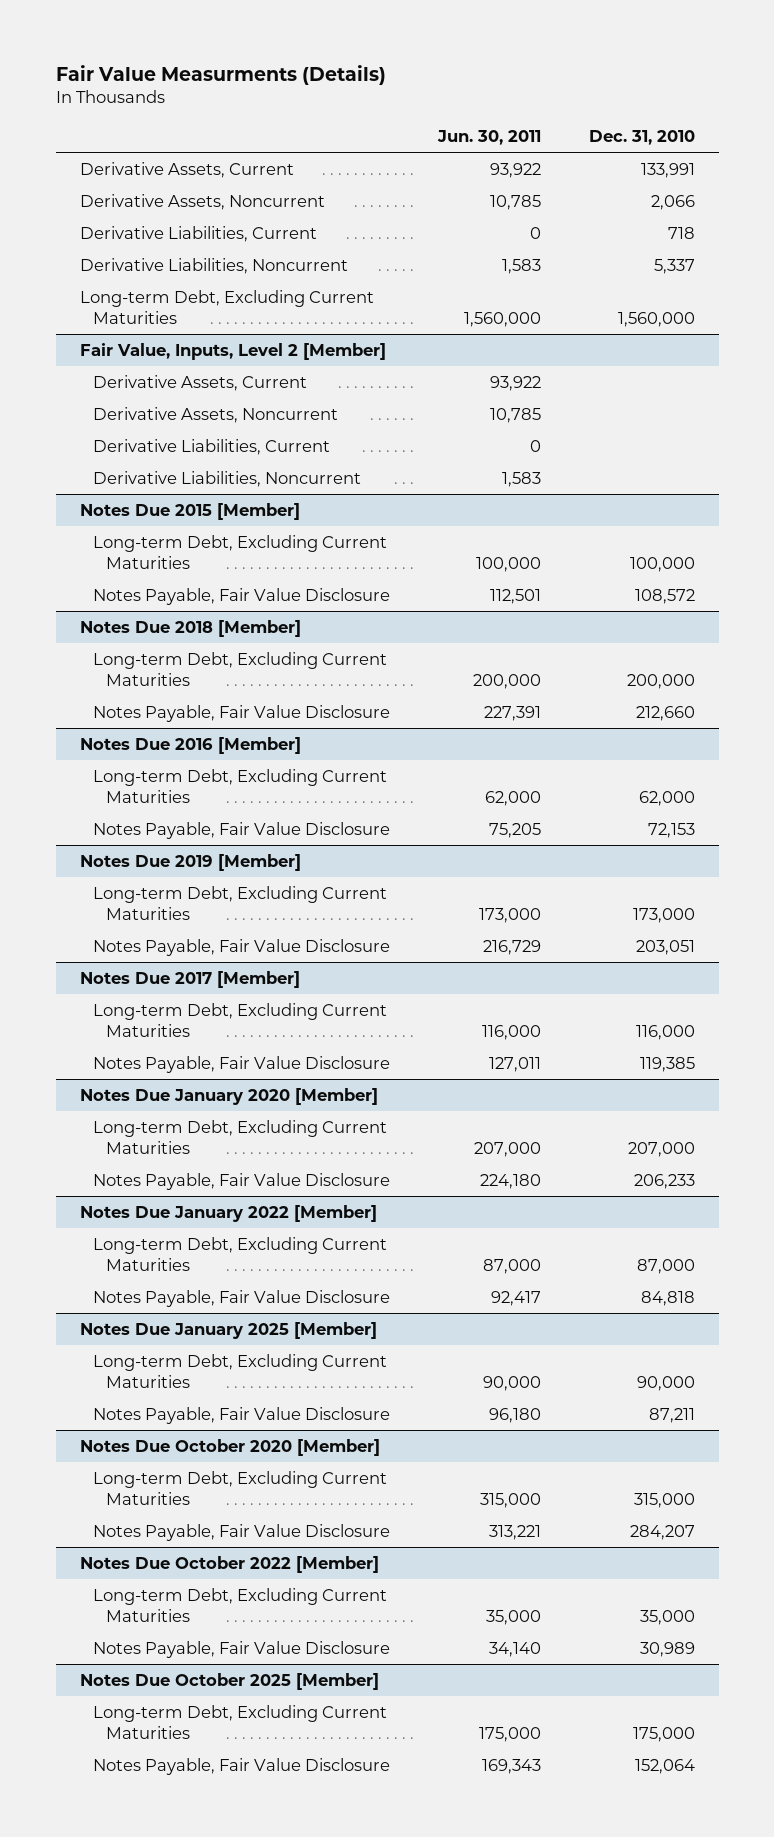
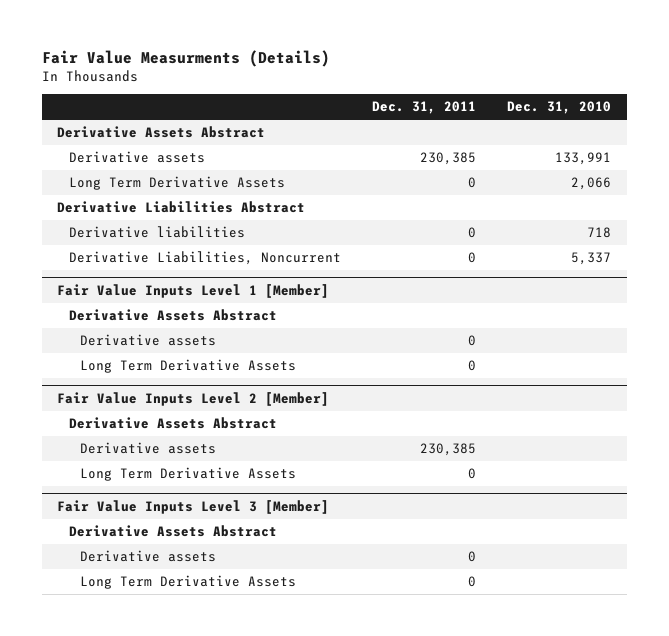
- | Jun. 30, 2011 | Dec. 31, 2010
+ | Dec. 31, 2011 | Dec. 31, 2010
- Derivative Assets, Current | 93,922 | 133,991
- Derivative Assets, Noncurrent | 10,785 | 2,066
- Derivative Liabilities, Current | 0 | 718
+ Derivative Assets Abstract
+ Derivative assets | 230,385 | 133,991
+ Long Term Derivative Assets | 0 | 2,066
+ Derivative Liabilities Abstract
+ Derivative liabilities | 0 | 718
- Long-term Debt, Excluding Current Maturities | 1,560,000 | 1,560,000
- Fair Value, Inputs, Level 2 [Member]
- Derivative Assets, Current | 93,922 |
- Derivative Assets, Noncurrent | 10,785 |
- Derivative Liabilities, Current | 0 |
- Derivative Liabilities, Noncurrent | 1,583 |
- Notes Due 2015 [Member]
- Long-term Debt, Excluding Current Maturities | 100,000 | 100,000
- Notes Payable, Fair Value Disclosure | 112,501 | 108,572
- Notes Due 2018 [Member]
- Long-term Debt, Excluding Current Maturities | 200,000 | 200,000
- Notes Payable, Fair Value Disclosure | 227,391 | 212,660
- Notes Due 2016 [Member]
- Long-term Debt, Excluding Current Maturities | 62,000 | 62,000
- Notes Payable, Fair Value Disclosure | 75,205 | 72,153
- Notes Due 2019 [Member]
- Long-term Debt, Excluding Current Maturities | 173,000 | 173,000
- Notes Payable, Fair Value Disclosure | 216,729 | 203,051
- Notes Due 2017 [Member]
- Long-term Debt, Excluding Current Maturities | 116,000 | 116,000
- Notes Payable, Fair Value Disclosure | 127,011 | 119,385
- Notes Due January 2020 [Member]
- Long-term Debt, Excluding Current Maturities | 207,000 | 207,000
- Notes Payable, Fair Value Disclosure | 224,180 | 206,233
- Notes Due January 2022 [Member]
- Long-term Debt, Excluding Current Maturities | 87,000 | 87,000
- Notes Payable, Fair Value Disclosure | 92,417 | 84,818
- Notes Due January 2025 [Member]
- Long-term Debt, Excluding Current Maturities | 90,000 | 90,000
- Notes Payable, Fair Value Disclosure | 96,180 | 87,211
- Notes Due October 2020 [Member]
- Long-term Debt, Excluding Current Maturities | 315,000 | 315,000
- Notes Payable, Fair Value Disclosure | 313,221 | 284,207
- Notes Due October 2022 [Member]
- Long-term Debt, Excluding Current Maturities | 35,000 | 35,000
- Notes Payable, Fair Value Disclosure | 34,140 | 30,989
- Notes Due October 2025 [Member]
- Long-term Debt, Excluding Current Maturities | 175,000 | 175,000
- Notes Payable, Fair Value Disclosure | 169,343 | 152,064
+ Fair Value Inputs Level 1 [Member]
+ Derivative Assets Abstract
+ Derivative assets | 0 |
+ Long Term Derivative Assets | 0 |
+ Fair Value Inputs Level 2 [Member]
+ Derivative Assets Abstract
+ Derivative assets | 230,385 |
+ Long Term Derivative Assets | 0 |
+ Fair Value Inputs Level 3 [Member]
+ Derivative Assets Abstract
+ Derivative assets | 0 |
+ Long Term Derivative Assets | 0 |

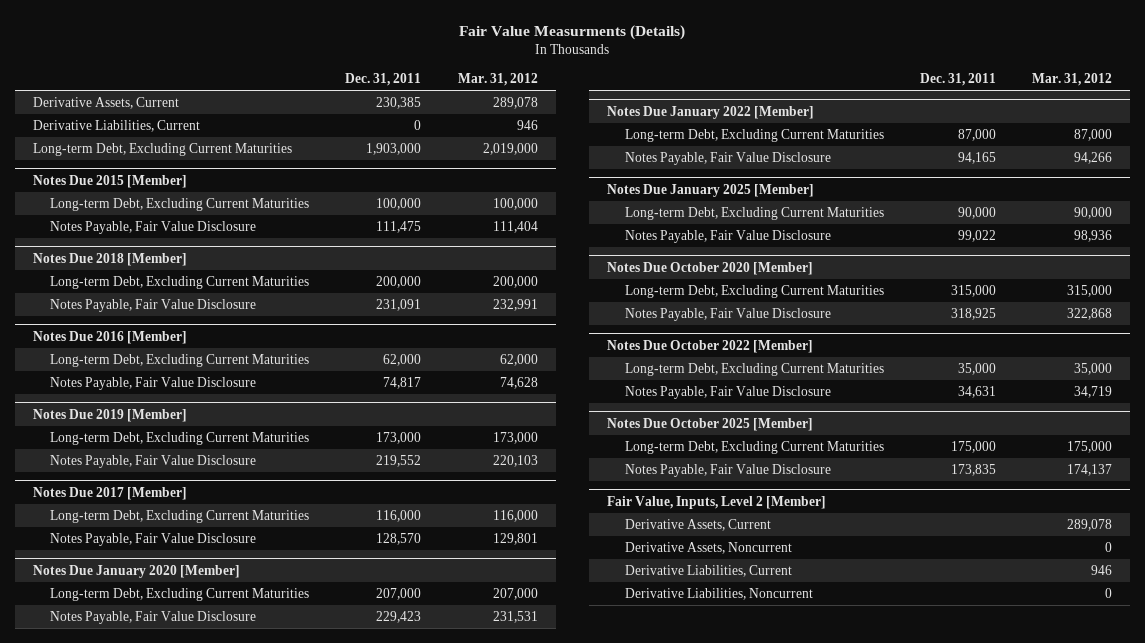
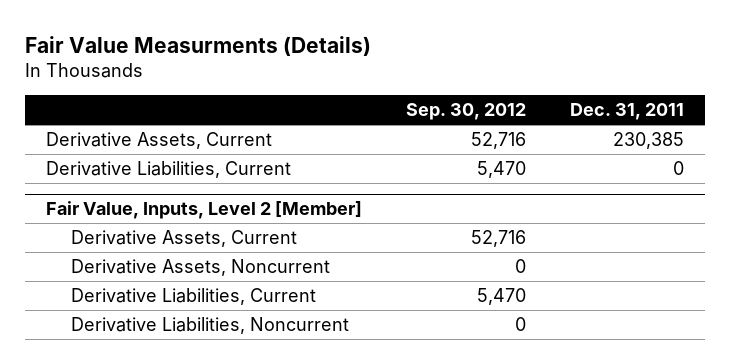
- | Dec. 31, 2011 | Mar. 31, 2012
+ | Sep. 30, 2012 | Dec. 31, 2011
- Long-term Debt, Excluding Current Maturities | 1,903,000 | 2,019,000
- Notes Due 2015 [Member]
- Long-term Debt, Excluding Current Maturities | 100,000 | 100,000
- Notes Payable, Fair Value Disclosure | 111,475 | 111,404
- Notes Due 2018 [Member]
- Long-term Debt, Excluding Current Maturities | 200,000 | 200,000
- Notes Payable, Fair Value Disclosure | 231,091 | 232,991
- Notes Due 2016 [Member]
- Long-term Debt, Excluding Current Maturities | 62,000 | 62,000
- Notes Payable, Fair Value Disclosure | 74,817 | 74,628
- Notes Due 2019 [Member]
- Long-term Debt, Excluding Current Maturities | 173,000 | 173,000
- Notes Payable, Fair Value Disclosure | 219,552 | 220,103
- Notes Due 2017 [Member]
- Long-term Debt, Excluding Current Maturities | 116,000 | 116,000
- Notes Payable, Fair Value Disclosure | 128,570 | 129,801
- Notes Due January 2020 [Member]
- Long-term Debt, Excluding Current Maturities | 207,000 | 207,000
- Notes Payable, Fair Value Disclosure | 229,423 | 231,531
- Notes Due January 2022 [Member]
- Long-term Debt, Excluding Current Maturities | 87,000 | 87,000
- Notes Payable, Fair Value Disclosure | 94,165 | 94,266
- Notes Due January 2025 [Member]
- Long-term Debt, Excluding Current Maturities | 90,000 | 90,000
- Notes Payable, Fair Value Disclosure | 99,022 | 98,936
- Notes Due October 2020 [Member]
- Long-term Debt, Excluding Current Maturities | 315,000 | 315,000
- Notes Payable, Fair Value Disclosure | 318,925 | 322,868
- Notes Due October 2022 [Member]
- Long-term Debt, Excluding Current Maturities | 35,000 | 35,000
- Notes Payable, Fair Value Disclosure | 34,631 | 34,719
- Notes Due October 2025 [Member]
- Long-term Debt, Excluding Current Maturities | 175,000 | 175,000
- Notes Payable, Fair Value Disclosure | 173,835 | 174,137

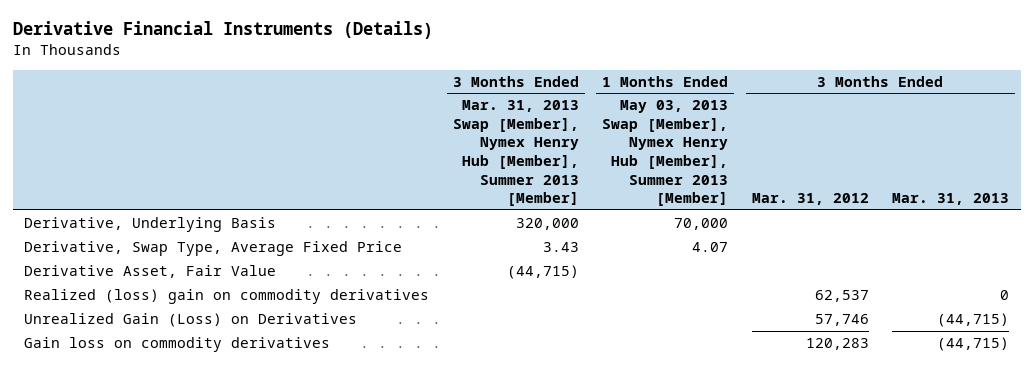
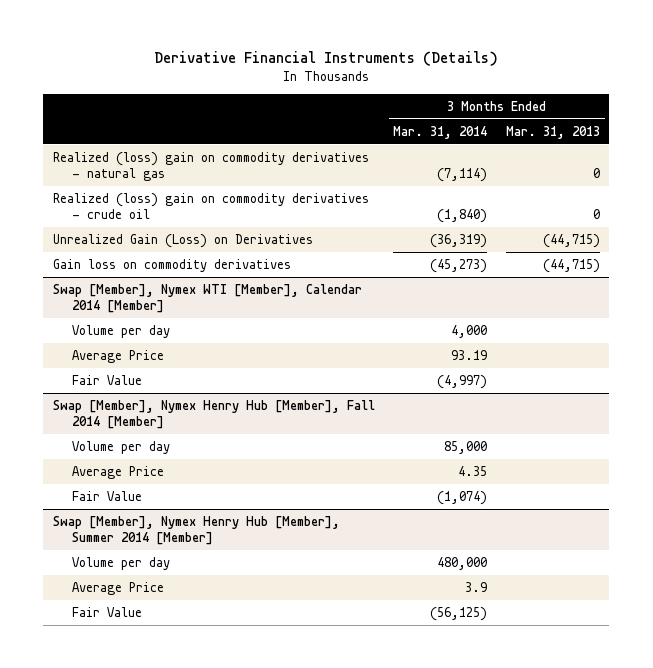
- | 3 Months Ended Mar. 31, 2013 Swap [Member], Nymex Henry Hub [Member], Summer 2013 [Member] | 1 Months Ended May 03, 2013 Swap [Member], Nymex Henry Hub [Member], Summer 2013 [Member] | 3 Months Ended Mar. 31, 2012 | 3 Months Ended Mar. 31, 2013
+ | 3 Months Ended Mar. 31, 2014 | 3 Months Ended Mar. 31, 2013
- Derivative, Underlying Basis | 320,000 | 70,000 | |
- Derivative, Swap Type, Average Fixed Price | 3.43 | 4.07 | |
- Derivative Asset, Fair Value | (44,715) | | |
- Realized (loss) gain on commodity derivatives | | | 62,537 | 0
+ Realized (loss) gain on commodity derivatives - natural gas | (7,114) | 0
+ Realized (loss) gain on commodity derivatives - crude oil | (1,840) | 0
+ Swap [Member], Nymex WTI [Member], Calendar 2014 [Member]
+ Volume per day | 4,000 |
+ Average Price | 93.19 |
+ Fair Value | (4,997) |
+ Swap [Member], Nymex Henry Hub [Member], Fall 2014 [Member]
+ Volume per day | 85,000 |
+ Average Price | 4.35 |
+ Fair Value | (1,074) |
+ Swap [Member], Nymex Henry Hub [Member], Summer 2014 [Member]
+ Volume per day | 480,000 |
+ Average Price | 3.9 |
+ Fair Value | (56,125) |

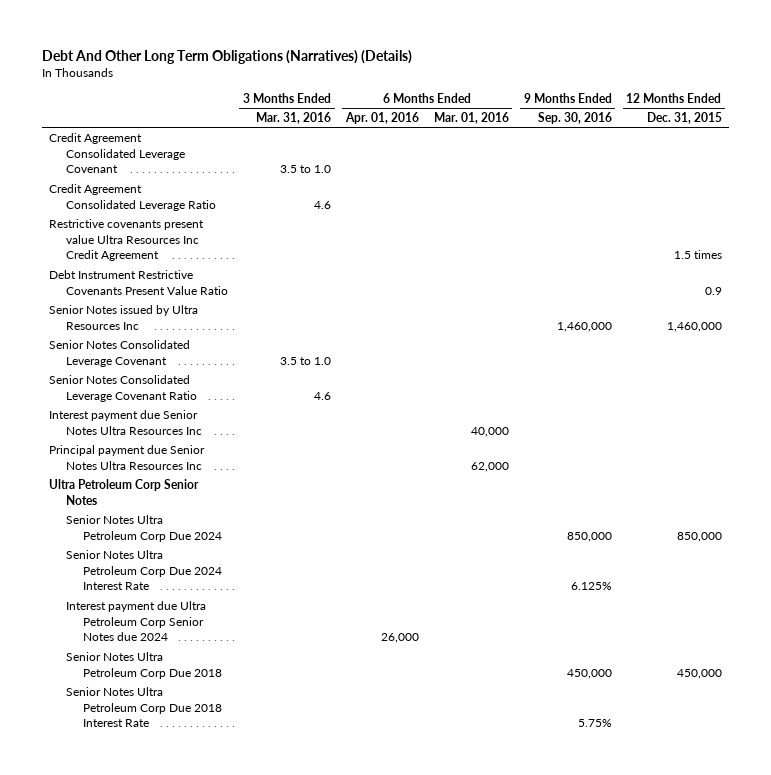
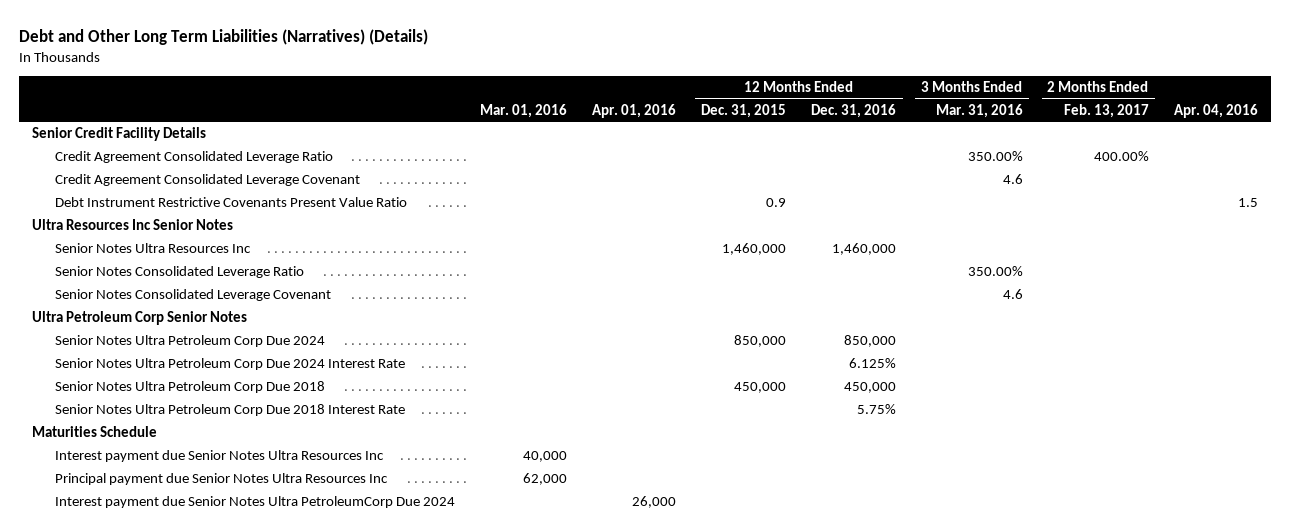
- Debt And Other Long Term Obligations (Narratives) (Details)
+ Debt and Other Long Term Liabilities (Narratives) (Details)
- | 3 Months Ended Mar. 31, 2016 | 6 Months Ended Apr. 01, 2016 | 6 Months Ended Mar. 01, 2016 | 9 Months Ended Sep. 30, 2016 | 12 Months Ended Dec. 31, 2015
+ | Mar. 01, 2016 | Apr. 01, 2016 | 12 Months Ended Dec. 31, 2015 | 12 Months Ended Dec. 31, 2016 | 3 Months Ended Mar. 31, 2016 | 2 Months Ended Feb. 13, 2017 | Apr. 04, 2016
- Credit Agreement Consolidated Leverage Covenant | 3.5 to 1.0 | | | |
- Credit Agreement Consolidated Leverage Ratio | 4.6 | | | |
- Restrictive covenants present value Ultra Resources Inc Credit Agreement | | | | | 1.5 times
+ Senior Credit Facility Details
+ Credit Agreement Consolidated Leverage Ratio | | | | | 350.00% | 400.00% |
+ Credit Agreement Consolidated Leverage Covenant | | | | | 4.6 | |
- Senior Notes issued by Ultra Resources Inc | | | | 1,460,000 | 1,460,000
- Senior Notes Consolidated Leverage Covenant | 3.5 to 1.0 | | | |
- Senior Notes Consolidated Leverage Covenant Ratio | 4.6 | | | |
+ Ultra Resources Inc Senior Notes
+ Senior Notes Ultra Resources Inc | | | 1,460,000 | 1,460,000 | | |
+ Senior Notes Consolidated Leverage Ratio | | | | | 350.00% | |
+ Senior Notes Consolidated Leverage Covenant | | | | | 4.6 | |
- Interest payment due Ultra Petroleum Corp Senior Notes due 2024 | | 26,000 | | |
+ Maturities Schedule
moved down: Interest payment due Senior Notes Ultra Resources Inc | 40,000 | | | | | |
moved down: Principal payment due Senior Notes Ultra Resources Inc | 62,000 | | | | | |
+ Interest payment due Senior Notes Ultra PetroleumCorp Due 2024 | | 26,000 | | | | |

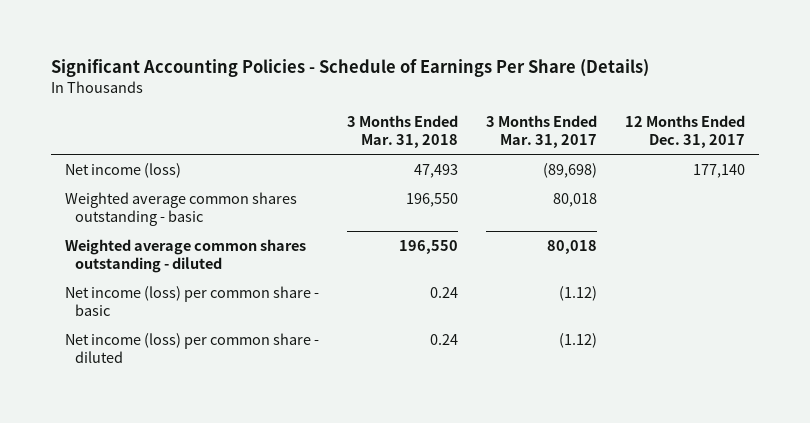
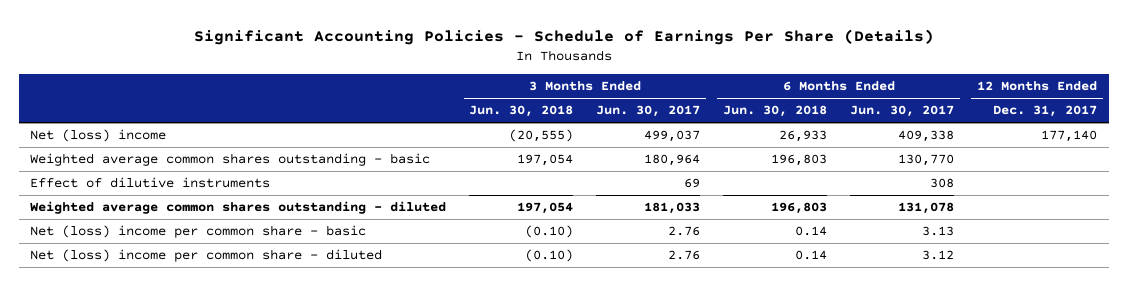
- | 3 Months Ended Mar. 31, 2018 | 3 Months Ended Mar. 31, 2017 | 12 Months Ended Dec. 31, 2017
+ | 3 Months Ended Jun. 30, 2018 | 3 Months Ended Jun. 30, 2017 | 6 Months Ended Jun. 30, 2018 | 6 Months Ended Jun. 30, 2017 | 12 Months Ended Dec. 31, 2017
- Net income (loss) | 47,493 | (89,698) | 177,140
+ Net (loss) income | (20,555) | 499,037 | 26,933 | 409,338 | 177,140
+ Effect of dilutive instruments | | 69 | | 308 |
- Net income (loss) per common share - basic | 0.24 | (1.12) |
- Net income (loss) per common share - diluted | 0.24 | (1.12) |
+ Net (loss) income per common share - basic | (0.10) | 2.76 | 0.14 | 3.13 |
+ Net (loss) income per common share - diluted | (0.10) | 2.76 | 0.14 | 3.12 |

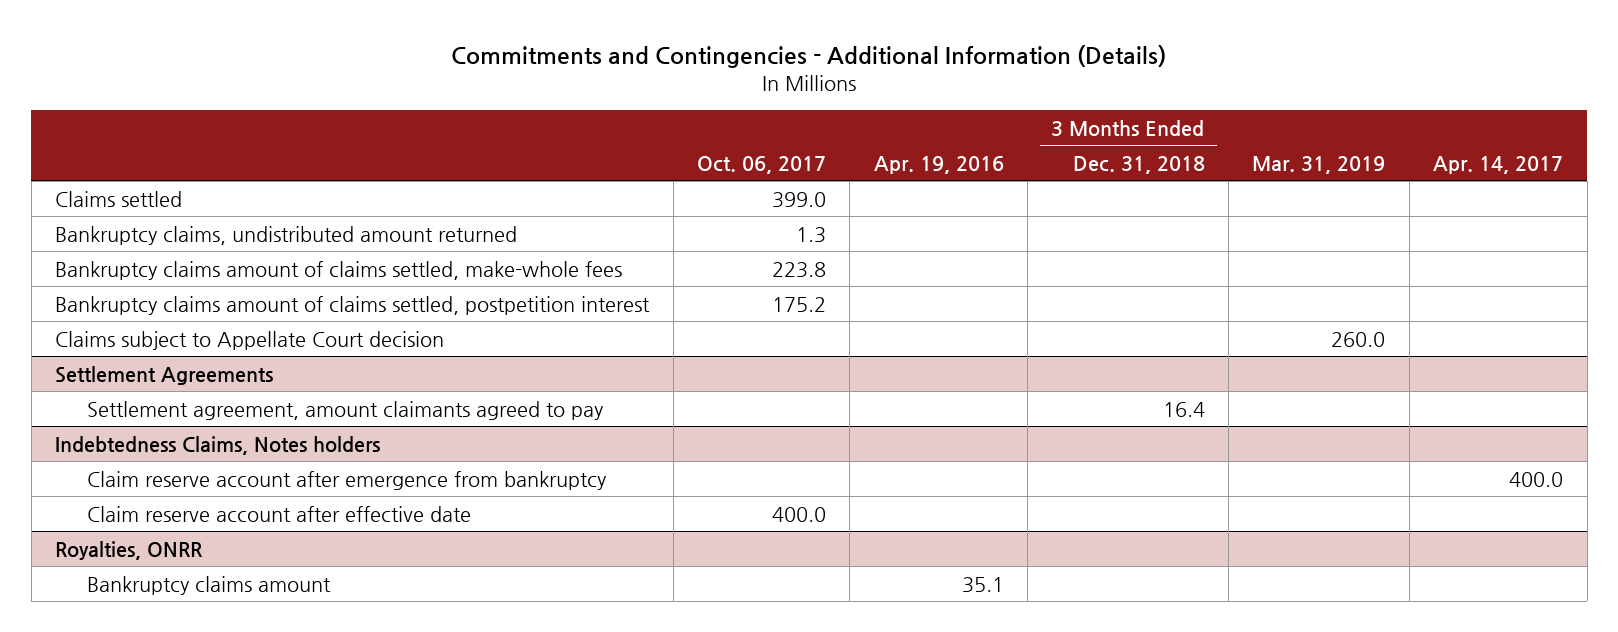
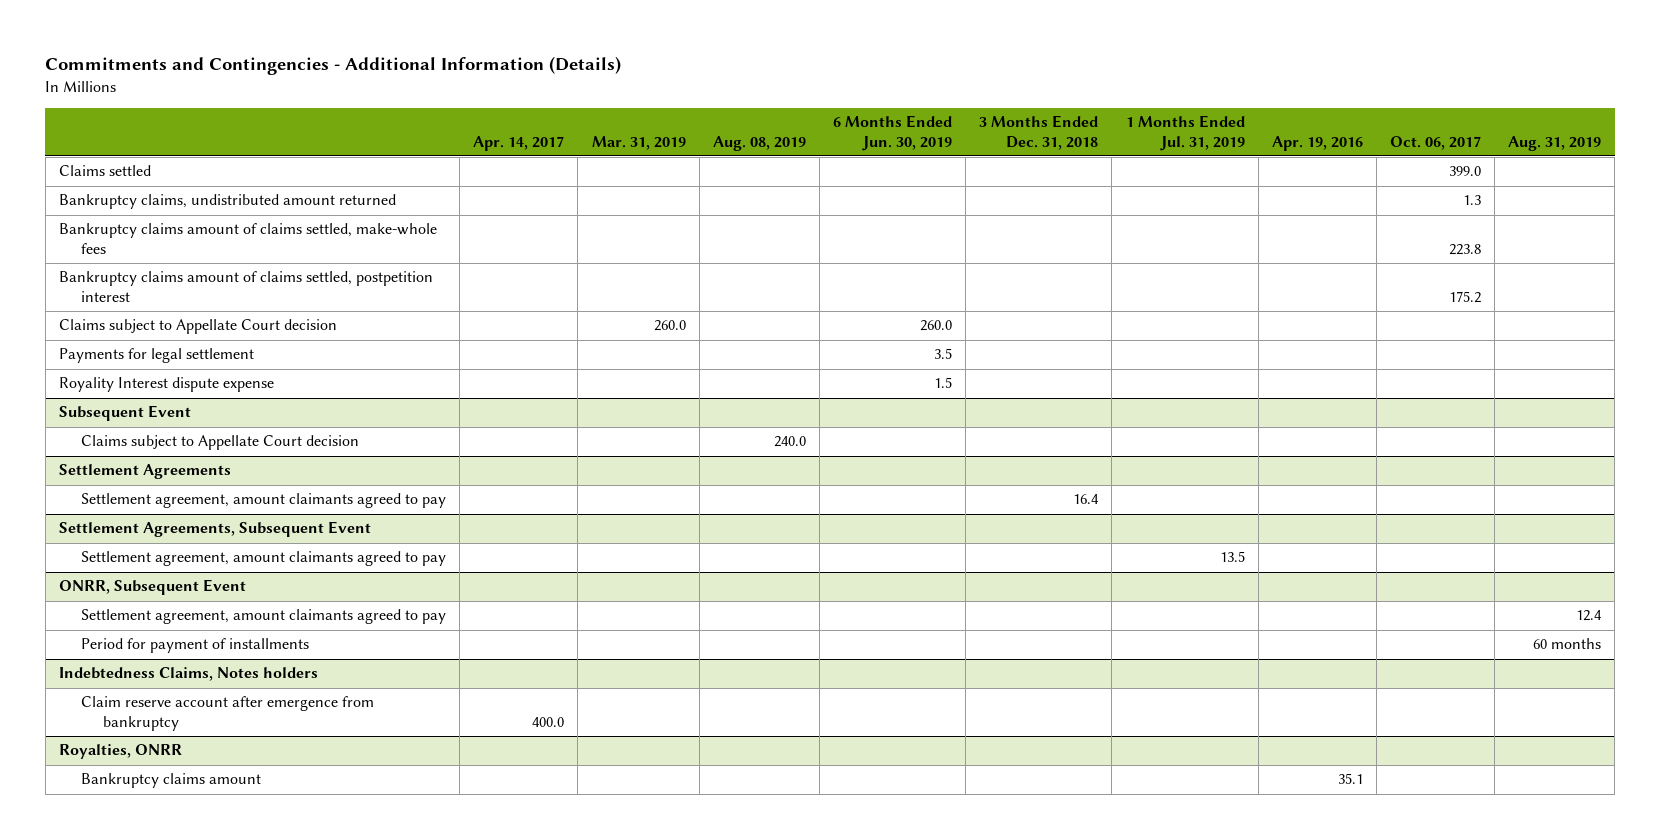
- | Oct. 06, 2017 | Apr. 19, 2016 | 3 Months Ended Dec. 31, 2018 | Mar. 31, 2019 | Apr. 14, 2017
+ | Apr. 14, 2017 | Mar. 31, 2019 | Aug. 08, 2019 | 6 Months Ended Jun. 30, 2019 | 3 Months Ended Dec. 31, 2018 | 1 Months Ended Jul. 31, 2019 | Apr. 19, 2016 | Oct. 06, 2017 | Aug. 31, 2019
+ Payments for legal settlement | | | | 3.5 | | | | |
+ Royality Interest dispute expense | | | | 1.5 | | | | |
+ Subsequent Event
+ Claims subject to Appellate Court decision | | | 240.0 | | | | | |
+ Settlement Agreements, Subsequent Event
+ Settlement agreement, amount claimants agreed to pay | | | | | | 13.5 | | |
+ ONRR, Subsequent Event
+ Settlement agreement, amount claimants agreed to pay | | | | | | | | | 12.4
+ Period for payment of installments | | | | | | | | | 60 months
@ Indebtedness Claims, Notes holders
- Claim reserve account after effective date | 400.0 | | | |

